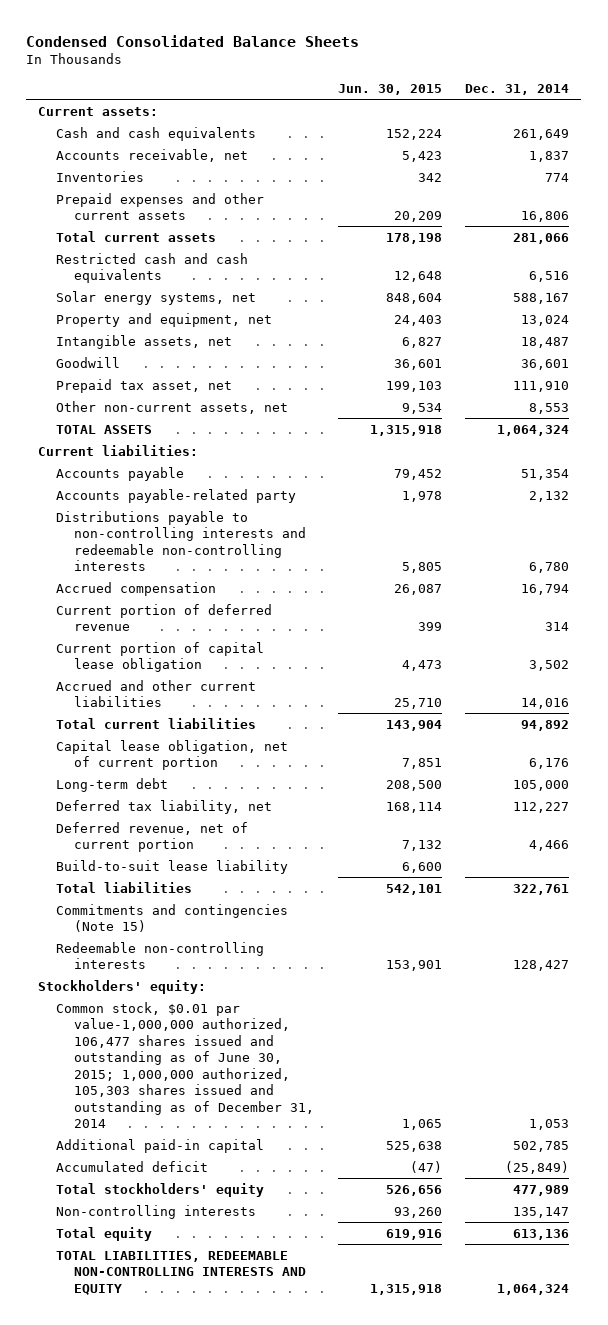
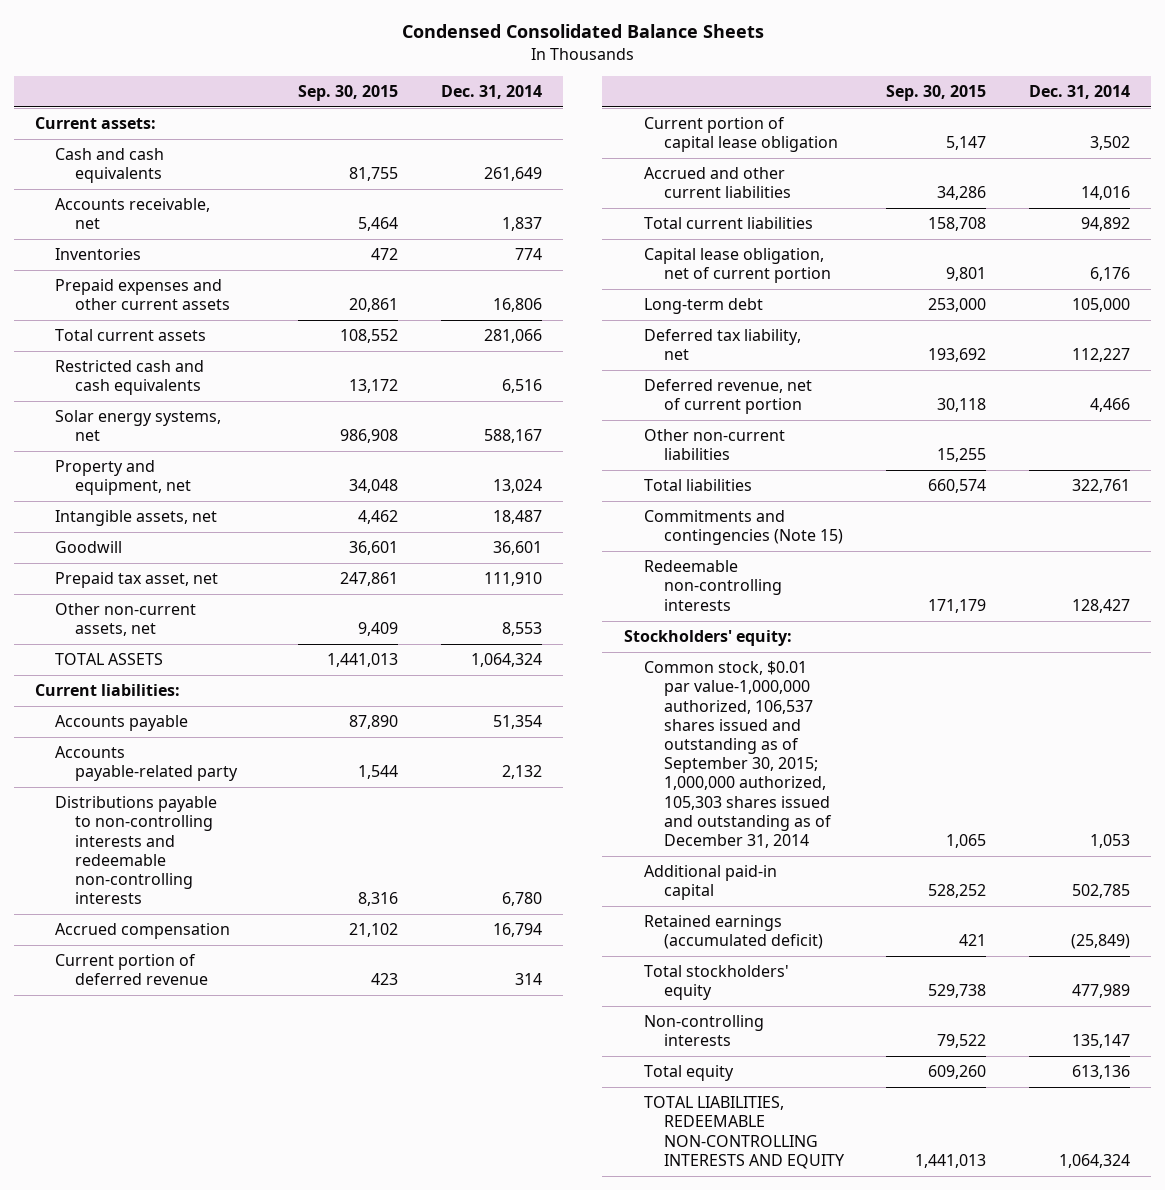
- | Jun. 30, 2015 | Dec. 31, 2014
+ | Sep. 30, 2015 | Dec. 31, 2014
- Build-to-suit lease liability | 6,600 |
+ Other non-current liabilities | 15,255 |
- Common stock, $0.01 par value-1,000,000 authorized, 106,477 shares issued and outstanding as of June 30, 2015; 1,000,000 authorized, 105,303 shares issued and outstanding as of December 31, 2014 | 1,065 | 1,053
+ Common stock, $0.01 par value-1,000,000 authorized, 106,537 shares issued and outstanding as of September 30, 2015; 1,000,000 authorized, 105,303 shares issued and outstanding as of December 31, 2014 | 1,065 | 1,053
- Accumulated deficit | (47) | (25,849)
+ Retained earnings (accumulated deficit) | 421 | (25,849)

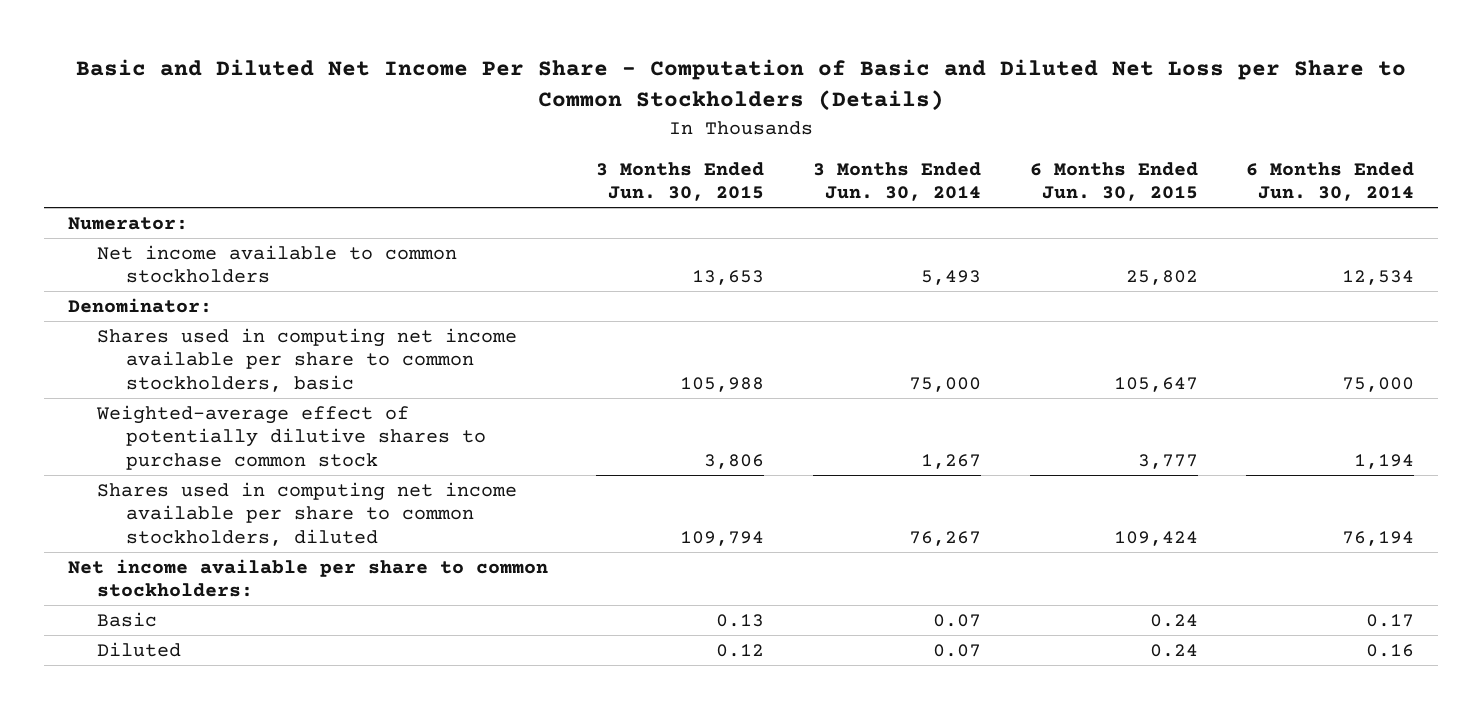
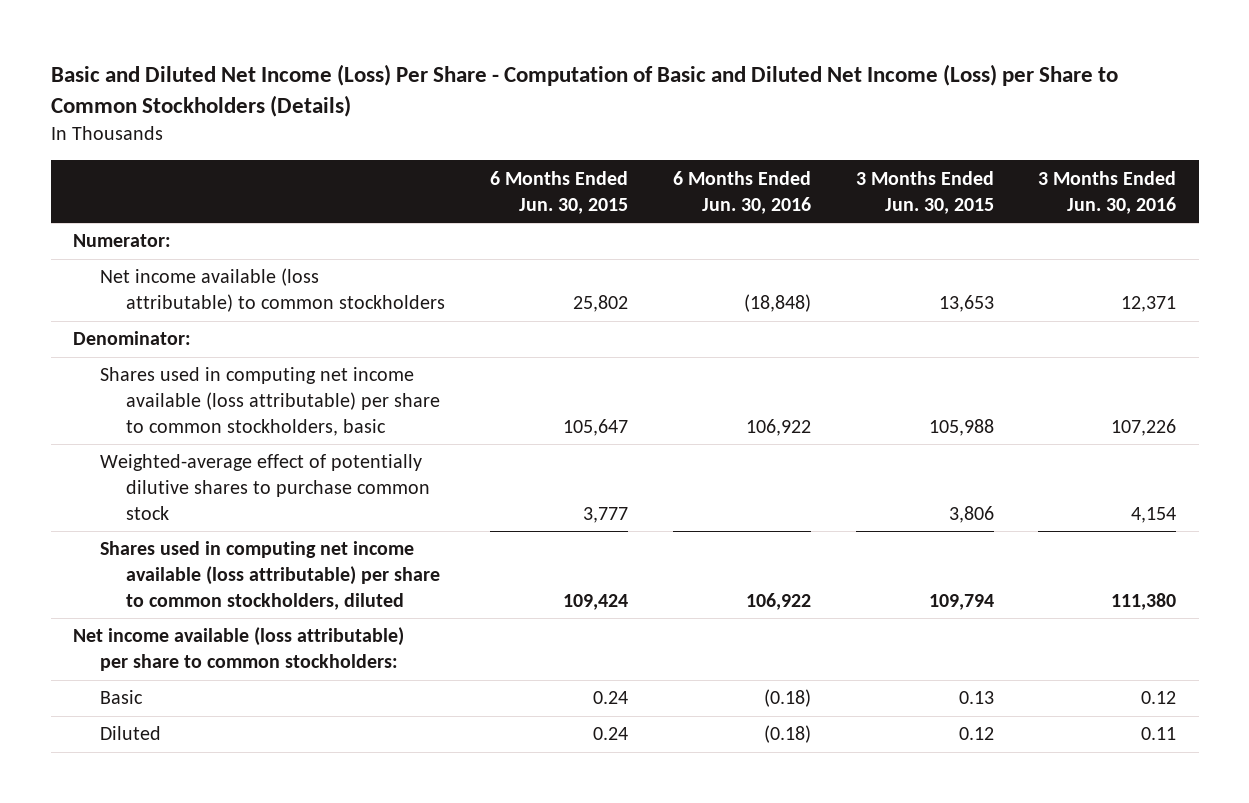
- Basic and Diluted Net Income Per Share - Computation of Basic and Diluted Net Loss per Share to Common Stockholders (Details)
+ Basic and Diluted Net Income (Loss) Per Share - Computation of Basic and Diluted Net Income (Loss) per Share to Common Stockholders (Details)
- | 3 Months Ended Jun. 30, 2015 | 3 Months Ended Jun. 30, 2014 | 6 Months Ended Jun. 30, 2015 | 6 Months Ended Jun. 30, 2014
+ | 6 Months Ended Jun. 30, 2015 | 6 Months Ended Jun. 30, 2016 | 3 Months Ended Jun. 30, 2015 | 3 Months Ended Jun. 30, 2016
- Net income available to common stockholders | 13,653 | 5,493 | 25,802 | 12,534
+ Net income available (loss attributable) to common stockholders | 25,802 | (18,848) | 13,653 | 12,371
- Shares used in computing net income available per share to common stockholders, basic | 105,988 | 75,000 | 105,647 | 75,000
+ Shares used in computing net income available (loss attributable) per share to common stockholders, basic | 105,647 | 106,922 | 105,988 | 107,226
- Shares used in computing net income available per share to common stockholders, diluted | 109,794 | 76,267 | 109,424 | 76,194
- Net income available per share to common stockholders:
+ Shares used in computing net income available (loss attributable) per share to common stockholders, diluted | 109,424 | 106,922 | 109,794 | 111,380
+ Net income available (loss attributable) per share to common stockholders:

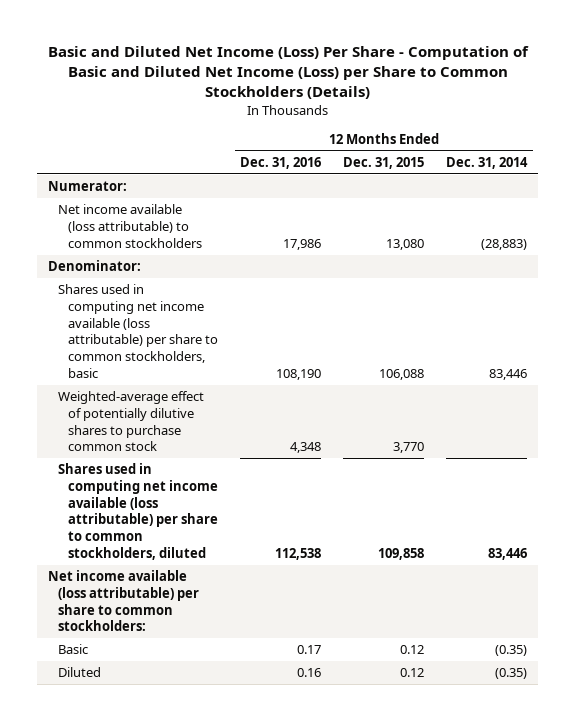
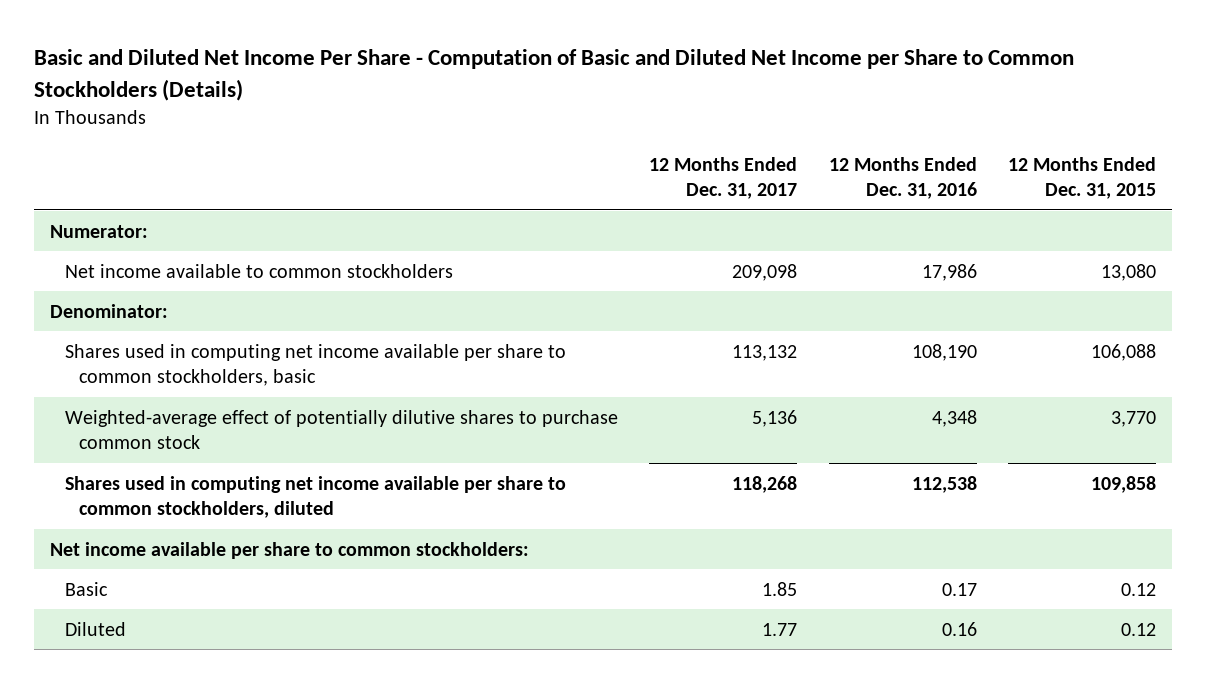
- Basic and Diluted Net Income (Loss) Per Share - Computation of Basic and Diluted Net Income (Loss) per Share to Common Stockholders (Details)
+ Basic and Diluted Net Income Per Share - Computation of Basic and Diluted Net Income per Share to Common Stockholders (Details)
- | 12 Months Ended Dec. 31, 2016 | 12 Months Ended Dec. 31, 2015 | 12 Months Ended Dec. 31, 2014
+ | 12 Months Ended Dec. 31, 2017 | 12 Months Ended Dec. 31, 2016 | 12 Months Ended Dec. 31, 2015
- Net income available (loss attributable) to common stockholders | 17,986 | 13,080 | (28,883)
+ Net income available to common stockholders | 209,098 | 17,986 | 13,080
- Shares used in computing net income available (loss attributable) per share to common stockholders, basic | 108,190 | 106,088 | 83,446
+ Shares used in computing net income available per share to common stockholders, basic | 113,132 | 108,190 | 106,088
- Shares used in computing net income available (loss attributable) per share to common stockholders, diluted | 112,538 | 109,858 | 83,446
- Net income available (loss attributable) per share to common stockholders:
+ Shares used in computing net income available per share to common stockholders, diluted | 118,268 | 112,538 | 109,858
+ Net income available per share to common stockholders:

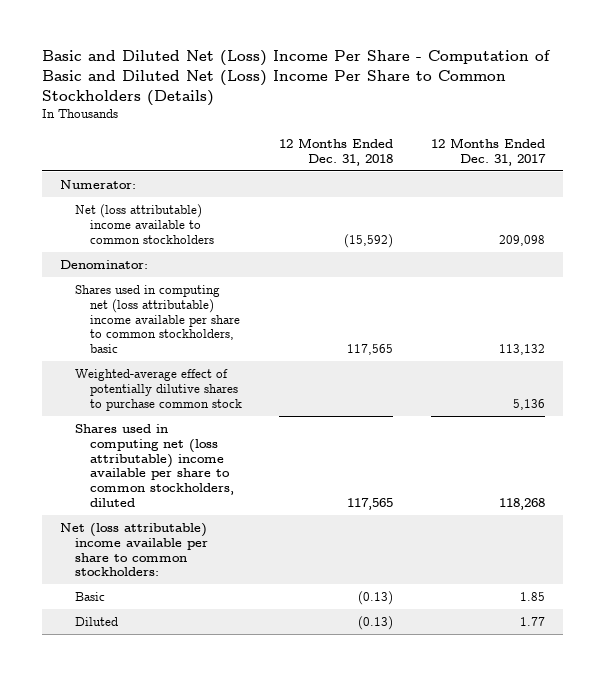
- Basic and Diluted Net Income Per Share - Computation of Basic and Diluted Net Income per Share to Common Stockholders (Details)
+ Basic and Diluted Net (Loss) Income Per Share - Computation of Basic and Diluted Net (Loss) Income Per Share to Common Stockholders (Details)
- | 12 Months Ended Dec. 31, 2017 | 12 Months Ended Dec. 31, 2016 | 12 Months Ended Dec. 31, 2015
+ | 12 Months Ended Dec. 31, 2018 | 12 Months Ended Dec. 31, 2017
- Net income available to common stockholders | 209,098 | 17,986 | 13,080
+ Net (loss attributable) income available to common stockholders | (15,592) | 209,098
- Shares used in computing net income available per share to common stockholders, basic | 113,132 | 108,190 | 106,088
+ Shares used in computing net (loss attributable) income available per share to common stockholders, basic | 117,565 | 113,132
- Shares used in computing net income available per share to common stockholders, diluted | 118,268 | 112,538 | 109,858
- Net income available per share to common stockholders:
+ Shares used in computing net (loss attributable) income available per share to common stockholders, diluted | 117,565 | 118,268
+ Net (loss attributable) income available per share to common stockholders:

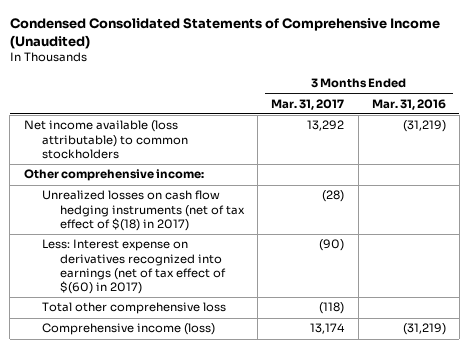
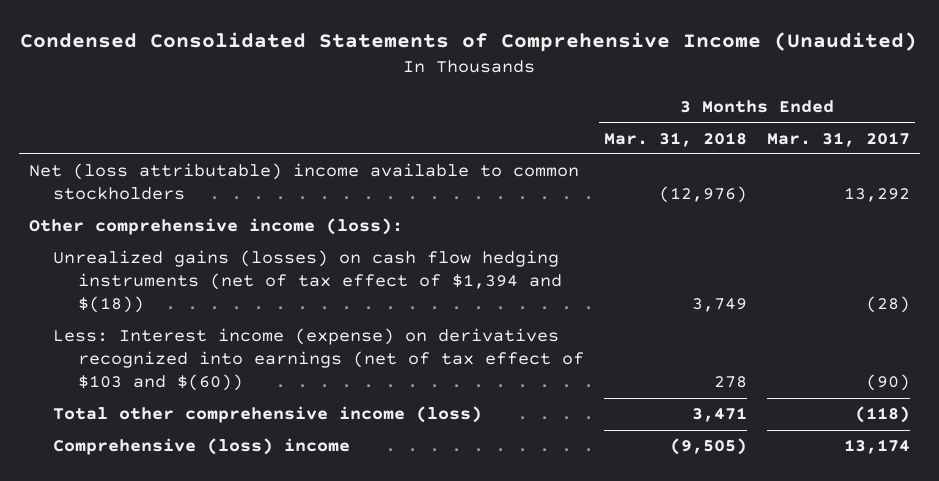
- | 3 Months Ended Mar. 31, 2017 | 3 Months Ended Mar. 31, 2016
+ | 3 Months Ended Mar. 31, 2018 | 3 Months Ended Mar. 31, 2017
- Net income available (loss attributable) to common stockholders | 13,292 | (31,219)
- Other comprehensive income:
- Unrealized losses on cash flow hedging instruments (net of tax effect of $(18) in 2017) | (28) |
- Less: Interest expense on derivatives recognized into earnings (net of tax effect of $(60) in 2017) | (90) |
- Total other comprehensive loss | (118) |
- Comprehensive income (loss) | 13,174 | (31,219)
+ Net (loss attributable) income available to common stockholders | (12,976) | 13,292
+ Other comprehensive income (loss):
+ Unrealized gains (losses) on cash flow hedging instruments (net of tax effect of $1,394 and $(18)) | 3,749 | (28)
+ Less: Interest income (expense) on derivatives recognized into earnings (net of tax effect of $103 and $(60)) | 278 | (90)
+ Total other comprehensive income (loss) | 3,471 | (118)
+ Comprehensive (loss) income | (9,505) | 13,174

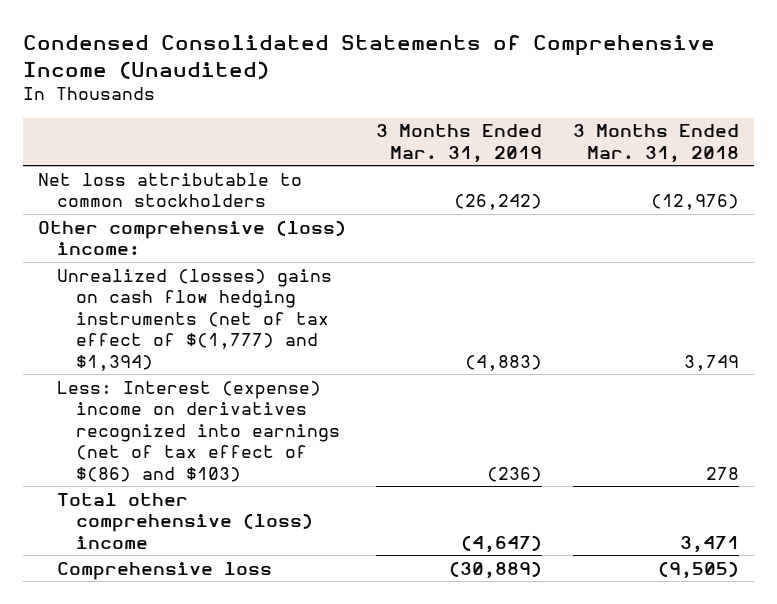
- | 3 Months Ended Mar. 31, 2018 | 3 Months Ended Mar. 31, 2017
+ | 3 Months Ended Mar. 31, 2019 | 3 Months Ended Mar. 31, 2018
- Net (loss attributable) income available to common stockholders | (12,976) | 13,292
- Other comprehensive income (loss):
- Unrealized gains (losses) on cash flow hedging instruments (net of tax effect of $1,394 and $(18)) | 3,749 | (28)
- Less: Interest income (expense) on derivatives recognized into earnings (net of tax effect of $103 and $(60)) | 278 | (90)
- Total other comprehensive income (loss) | 3,471 | (118)
- Comprehensive (loss) income | (9,505) | 13,174
+ Net loss attributable to common stockholders | (26,242) | (12,976)
+ Other comprehensive (loss) income:
+ Unrealized (losses) gains on cash flow hedging instruments (net of tax effect of $(1,777) and $1,394) | (4,883) | 3,749
+ Less: Interest (expense) income on derivatives recognized into earnings (net of tax effect of $(86) and $103) | (236) | 278
+ Total other comprehensive (loss) income | (4,647) | 3,471
+ Comprehensive loss | (30,889) | (9,505)

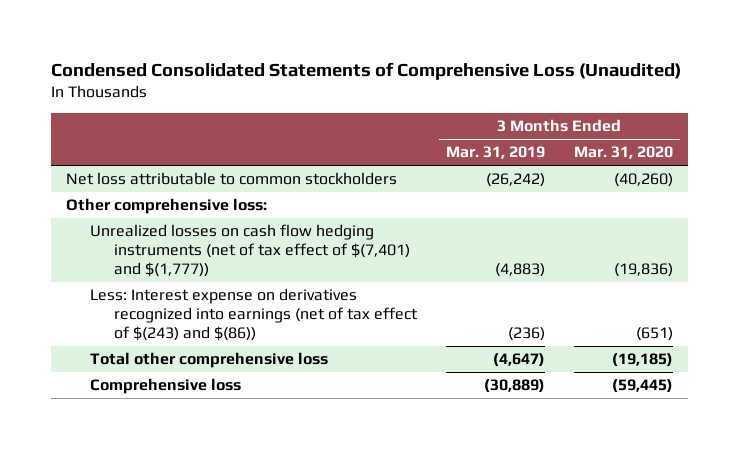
- Condensed Consolidated Statements of Comprehensive Income (Unaudited)
+ Condensed Consolidated Statements of Comprehensive Loss (Unaudited)
- | 3 Months Ended Mar. 31, 2019 | 3 Months Ended Mar. 31, 2018
+ | 3 Months Ended Mar. 31, 2019 | 3 Months Ended Mar. 31, 2020
- Other comprehensive (loss) income:
- Unrealized (losses) gains on cash flow hedging instruments (net of tax effect of $(1,777) and $1,394) | (4,883) | 3,749
- Less: Interest (expense) income on derivatives recognized into earnings (net of tax effect of $(86) and $103) | (236) | 278
- Total other comprehensive (loss) income | (4,647) | 3,471
+ Other comprehensive loss:
+ Unrealized losses on cash flow hedging instruments (net of tax effect of $(7,401) and $(1,777)) | (4,883) | (19,836)
+ Less: Interest expense on derivatives recognized into earnings (net of tax effect of $(243) and $(86)) | (236) | (651)
+ Total other comprehensive loss | (4,647) | (19,185)

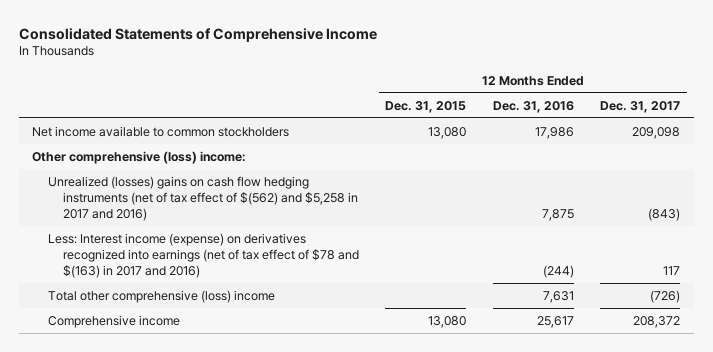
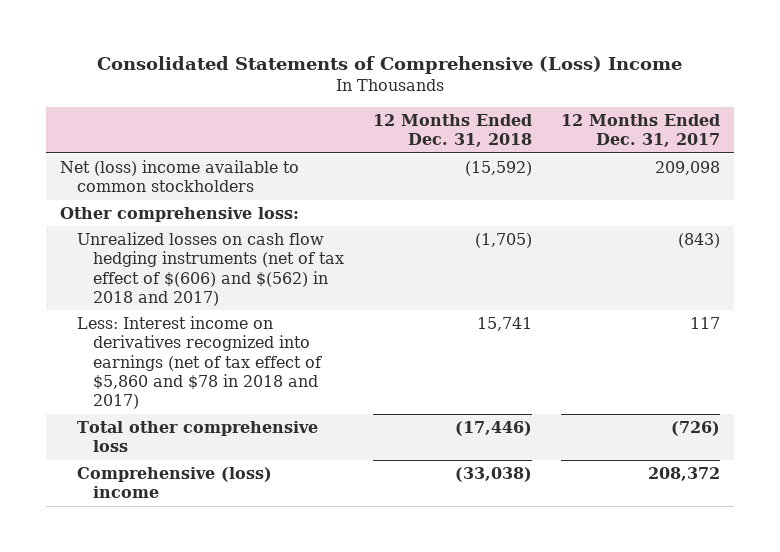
- Consolidated Statements of Comprehensive Income
+ Consolidated Statements of Comprehensive (Loss) Income
- | 12 Months Ended Dec. 31, 2015 | 12 Months Ended Dec. 31, 2016 | 12 Months Ended Dec. 31, 2017
+ | 12 Months Ended Dec. 31, 2018 | 12 Months Ended Dec. 31, 2017
- Net income available to common stockholders | 13,080 | 17,986 | 209,098
- Other comprehensive (loss) income:
- Unrealized (losses) gains on cash flow hedging instruments (net of tax effect of $(562) and $5,258 in 2017 and 2016) | | 7,875 | (843)
- Less: Interest income (expense) on derivatives recognized into earnings (net of tax effect of $78 and $(163) in 2017 and 2016) | | (244) | 117
- Total other comprehensive (loss) income | | 7,631 | (726)
- Comprehensive income | 13,080 | 25,617 | 208,372
+ Net (loss) income available to common stockholders | (15,592) | 209,098
+ Other comprehensive loss:
+ Unrealized losses on cash flow hedging instruments (net of tax effect of $(606) and $(562) in 2018 and 2017) | (1,705) | (843)
+ Less: Interest income on derivatives recognized into earnings (net of tax effect of $5,860 and $78 in 2018 and 2017) | 15,741 | 117
+ Total other comprehensive loss | (17,446) | (726)
+ Comprehensive (loss) income | (33,038) | 208,372

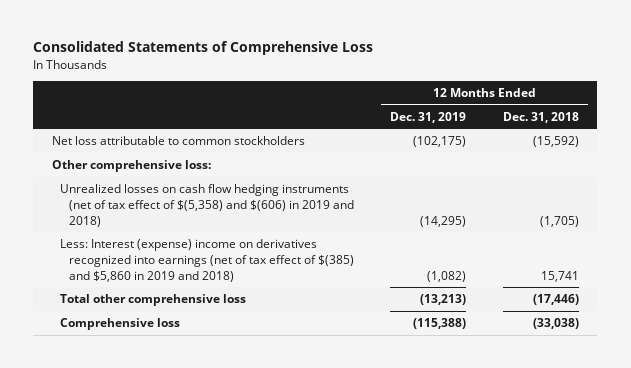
- Consolidated Statements of Comprehensive (Loss) Income
+ Consolidated Statements of Comprehensive Loss
- | 12 Months Ended Dec. 31, 2018 | 12 Months Ended Dec. 31, 2017
+ | 12 Months Ended Dec. 31, 2019 | 12 Months Ended Dec. 31, 2018
- Net (loss) income available to common stockholders | (15,592) | 209,098
+ Net loss attributable to common stockholders | (102,175) | (15,592)
- Unrealized losses on cash flow hedging instruments (net of tax effect of $(606) and $(562) in 2018 and 2017) | (1,705) | (843)
- Less: Interest income on derivatives recognized into earnings (net of tax effect of $5,860 and $78 in 2018 and 2017) | 15,741 | 117
+ Unrealized losses on cash flow hedging instruments (net of tax effect of $(5,358) and $(606) in 2019 and 2018) | (14,295) | (1,705)
+ Less: Interest (expense) income on derivatives recognized into earnings (net of tax effect of $(385) and $5,860 in 2019 and 2018) | (1,082) | 15,741
- Comprehensive (loss) income | (33,038) | 208,372
+ Comprehensive loss | (115,388) | (33,038)

